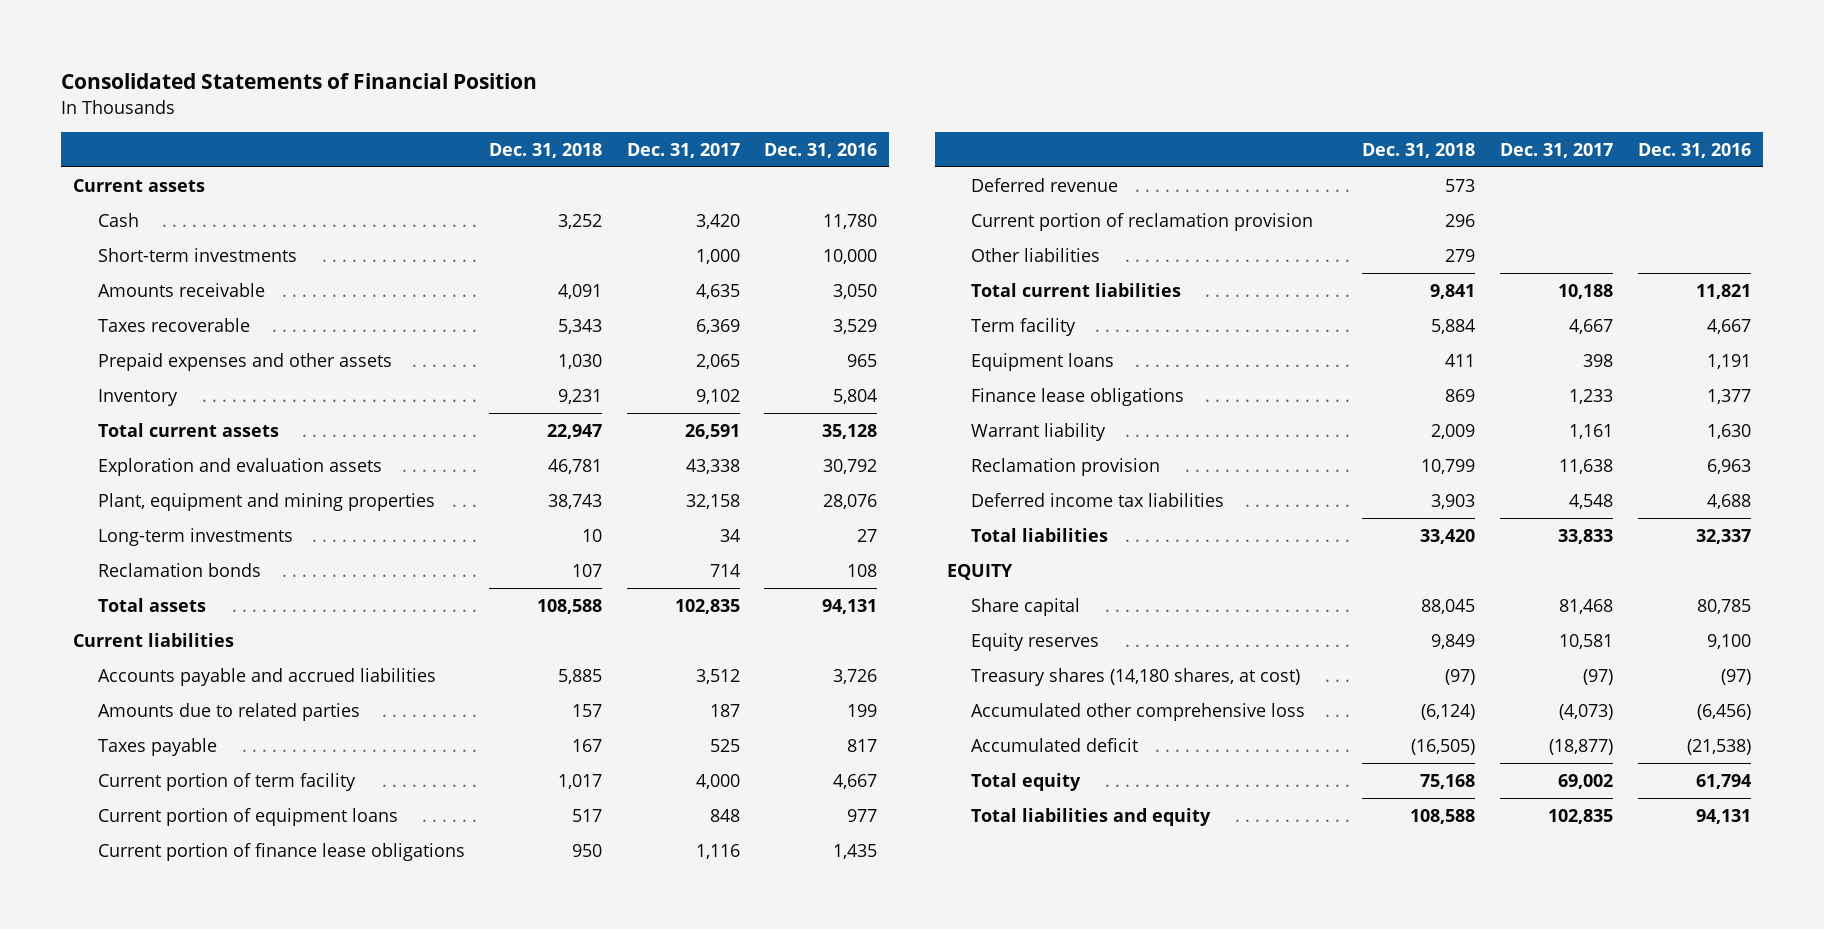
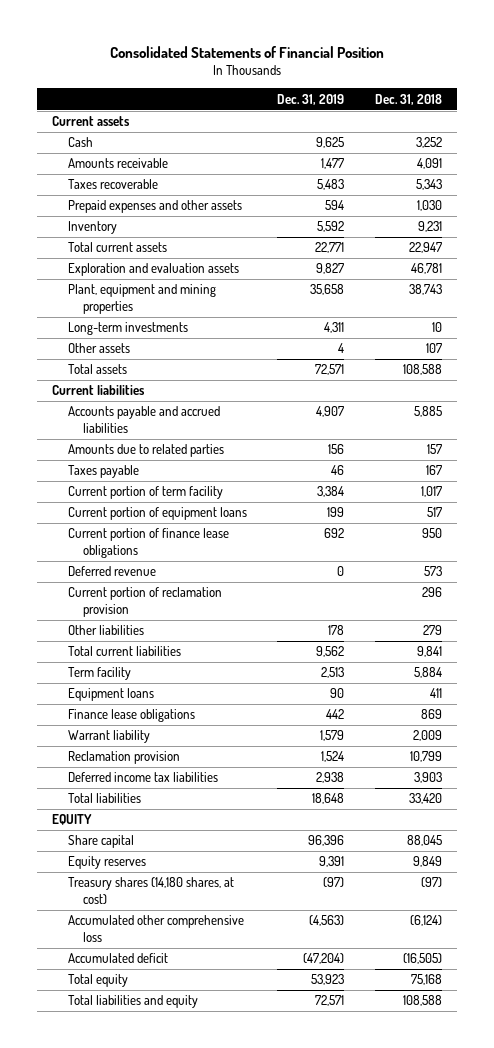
- | Dec. 31, 2018 | Dec. 31, 2017 | Dec. 31, 2016
+ | Dec. 31, 2019 | Dec. 31, 2018
- Short-term investments | | 1,000 | 10,000
- Reclamation bonds | 107 | 714 | 108
+ Other assets | 4 | 107

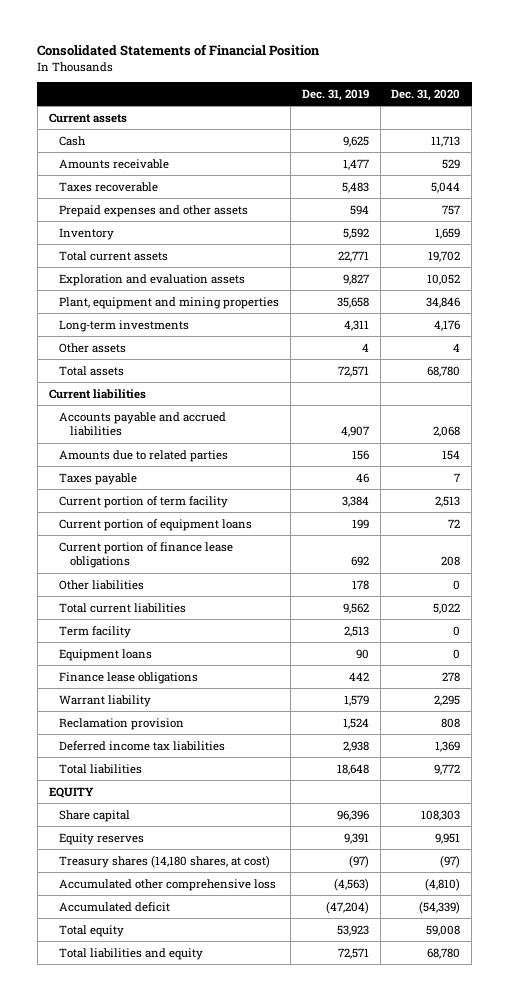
- | Dec. 31, 2019 | Dec. 31, 2018
+ | Dec. 31, 2019 | Dec. 31, 2020
- Deferred revenue | 0 | 573
- Current portion of reclamation provision | | 296

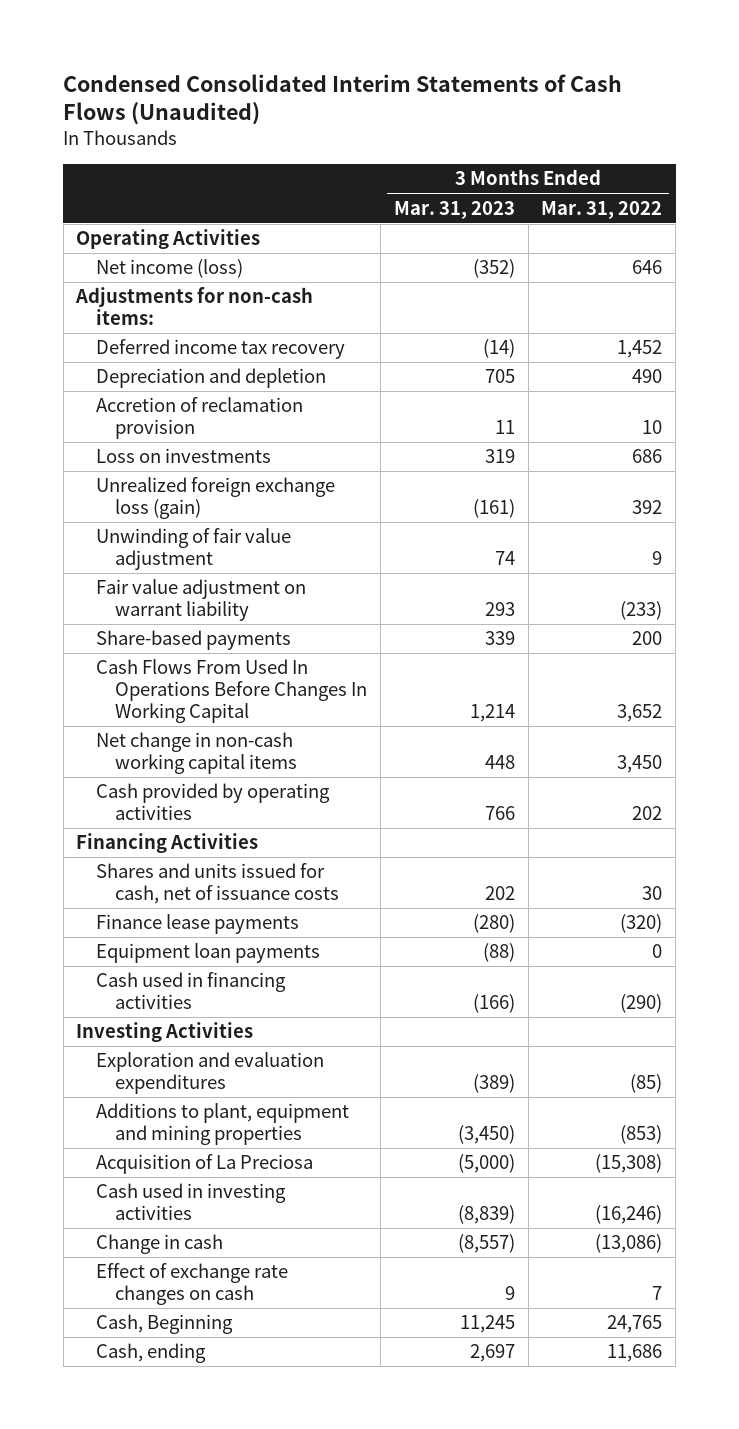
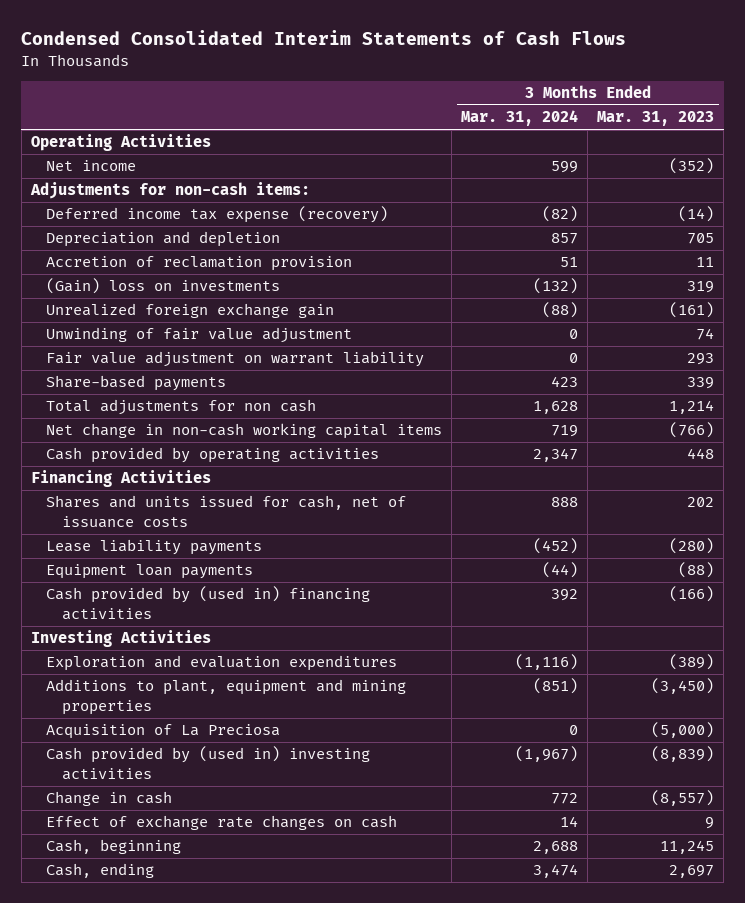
- Condensed Consolidated Interim Statements of Cash Flows (Unaudited)
+ Condensed Consolidated Interim Statements of Cash Flows
- | 3 Months Ended Mar. 31, 2023 | 3 Months Ended Mar. 31, 2022
+ | 3 Months Ended Mar. 31, 2024 | 3 Months Ended Mar. 31, 2023
- Net income (loss) | (352) | 646
+ Net income | 599 | (352)
- Deferred income tax recovery | (14) | 1,452
+ Deferred income tax expense (recovery) | (82) | (14)
- Loss on investments | 319 | 686
- Unrealized foreign exchange loss (gain) | (161) | 392
+ (Gain) loss on investments | (132) | 319
+ Unrealized foreign exchange gain | (88) | (161)
- Cash Flows From Used In Operations Before Changes In Working Capital | 1,214 | 3,652
- Net change in non-cash working capital items | 448 | 3,450
- Cash provided by operating activities | 766 | 202
+ Total adjustments for non cash | 1,628 | 1,214
+ Net change in non-cash working capital items | 719 | (766)
+ Cash provided by operating activities | 2,347 | 448
- Finance lease payments | (280) | (320)
+ Lease liability payments | (452) | (280)
- Cash used in financing activities | (166) | (290)
+ Cash provided by (used in) financing activities | 392 | (166)
- Cash used in investing activities | (8,839) | (16,246)
+ Cash provided by (used in) investing activities | (1,967) | (8,839)
- Cash, Beginning | 11,245 | 24,765
+ Cash, beginning | 2,688 | 11,245

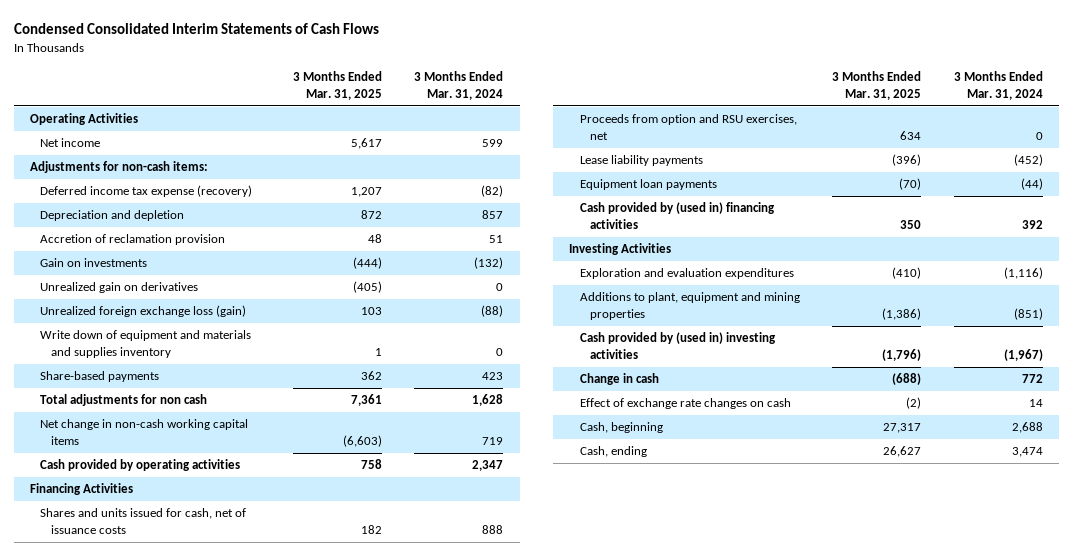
- | 3 Months Ended Mar. 31, 2024 | 3 Months Ended Mar. 31, 2023
+ | 3 Months Ended Mar. 31, 2025 | 3 Months Ended Mar. 31, 2024
- (Gain) loss on investments | (132) | 319
- Unrealized foreign exchange gain | (88) | (161)
- Unwinding of fair value adjustment | 0 | 74
- Fair value adjustment on warrant liability | 0 | 293
+ Gain on investments | (444) | (132)
+ Unrealized gain on derivatives | (405) | 0
+ Unrealized foreign exchange loss (gain) | 103 | (88)
+ Write down of equipment and materials and supplies inventory | 1 | 0
+ Proceeds from option and RSU exercises, net | 634 | 0
- Acquisition of La Preciosa | 0 | (5,000)

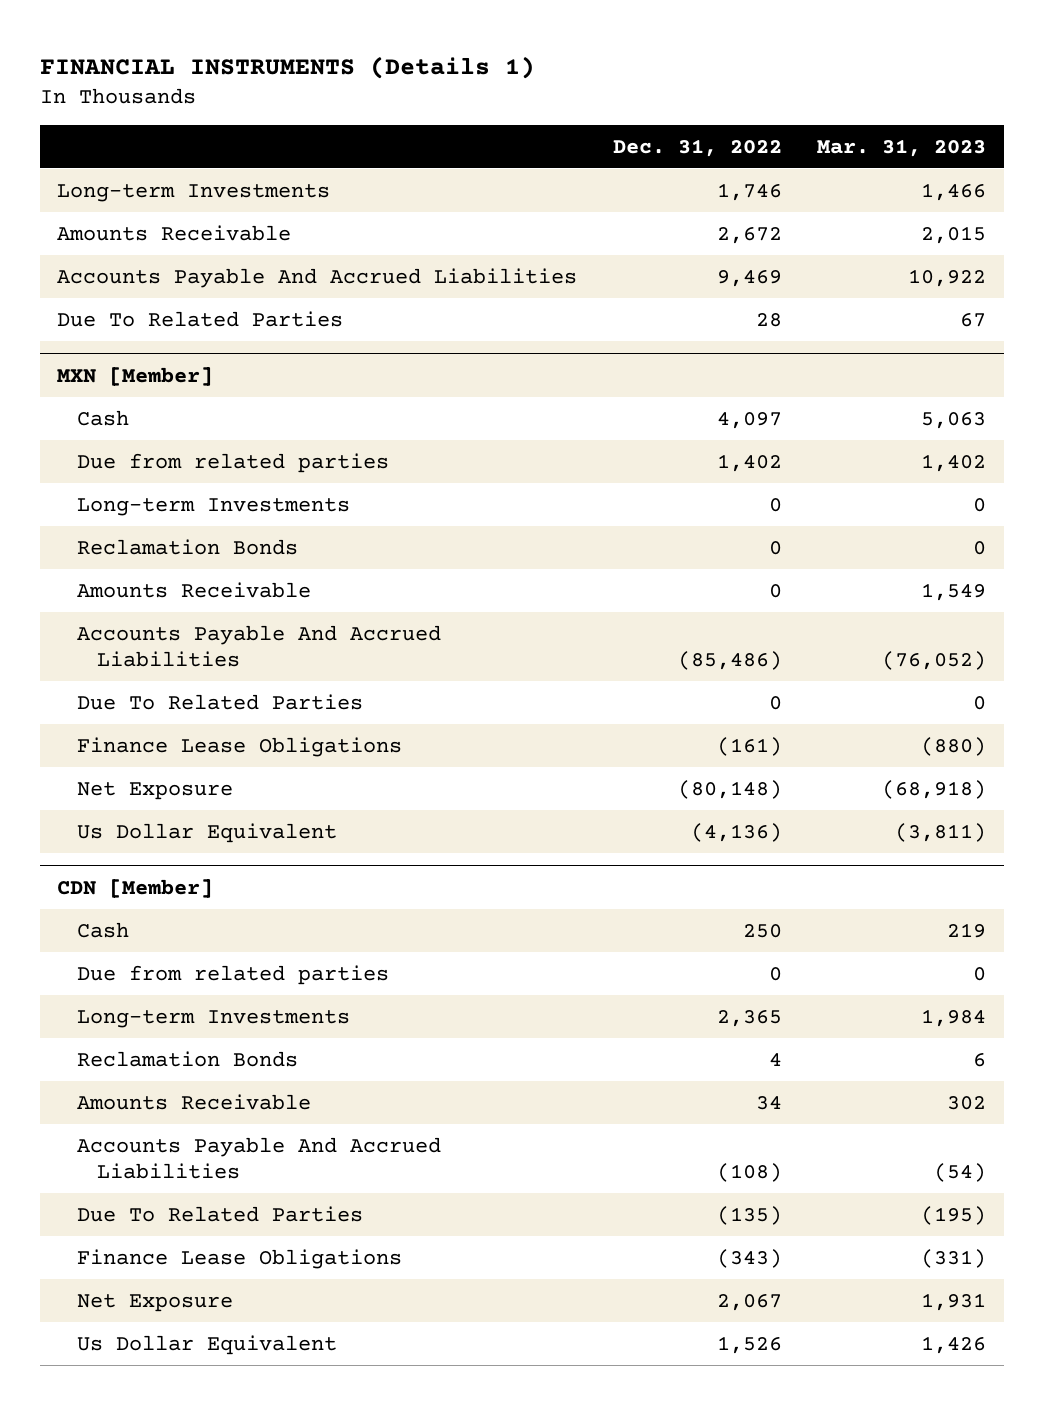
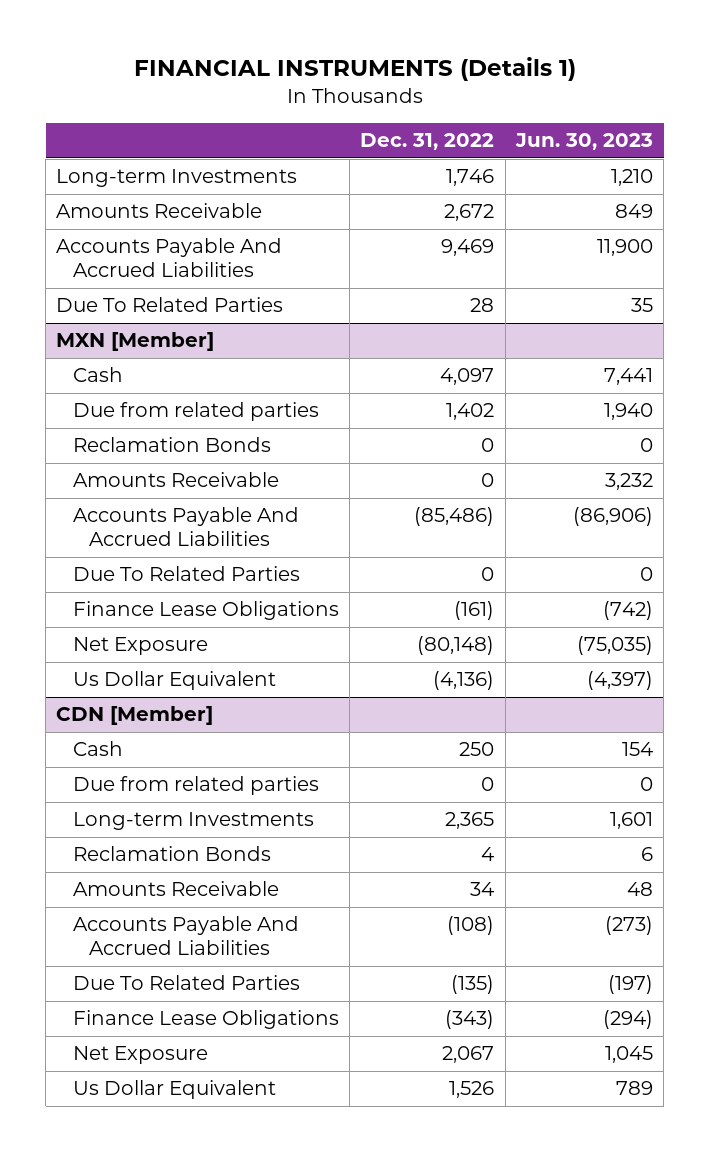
- | Dec. 31, 2022 | Mar. 31, 2023
+ | Dec. 31, 2022 | Jun. 30, 2023
@ MXN [Member]
- Long-term Investments | 0 | 0

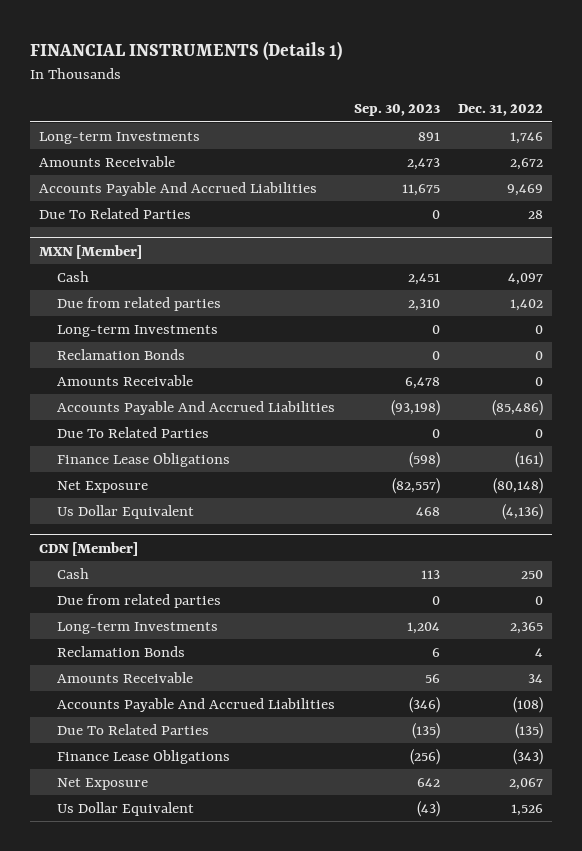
- | Dec. 31, 2022 | Jun. 30, 2023
+ | Sep. 30, 2023 | Dec. 31, 2022
@ MXN [Member]
+ Long-term Investments | 0 | 0

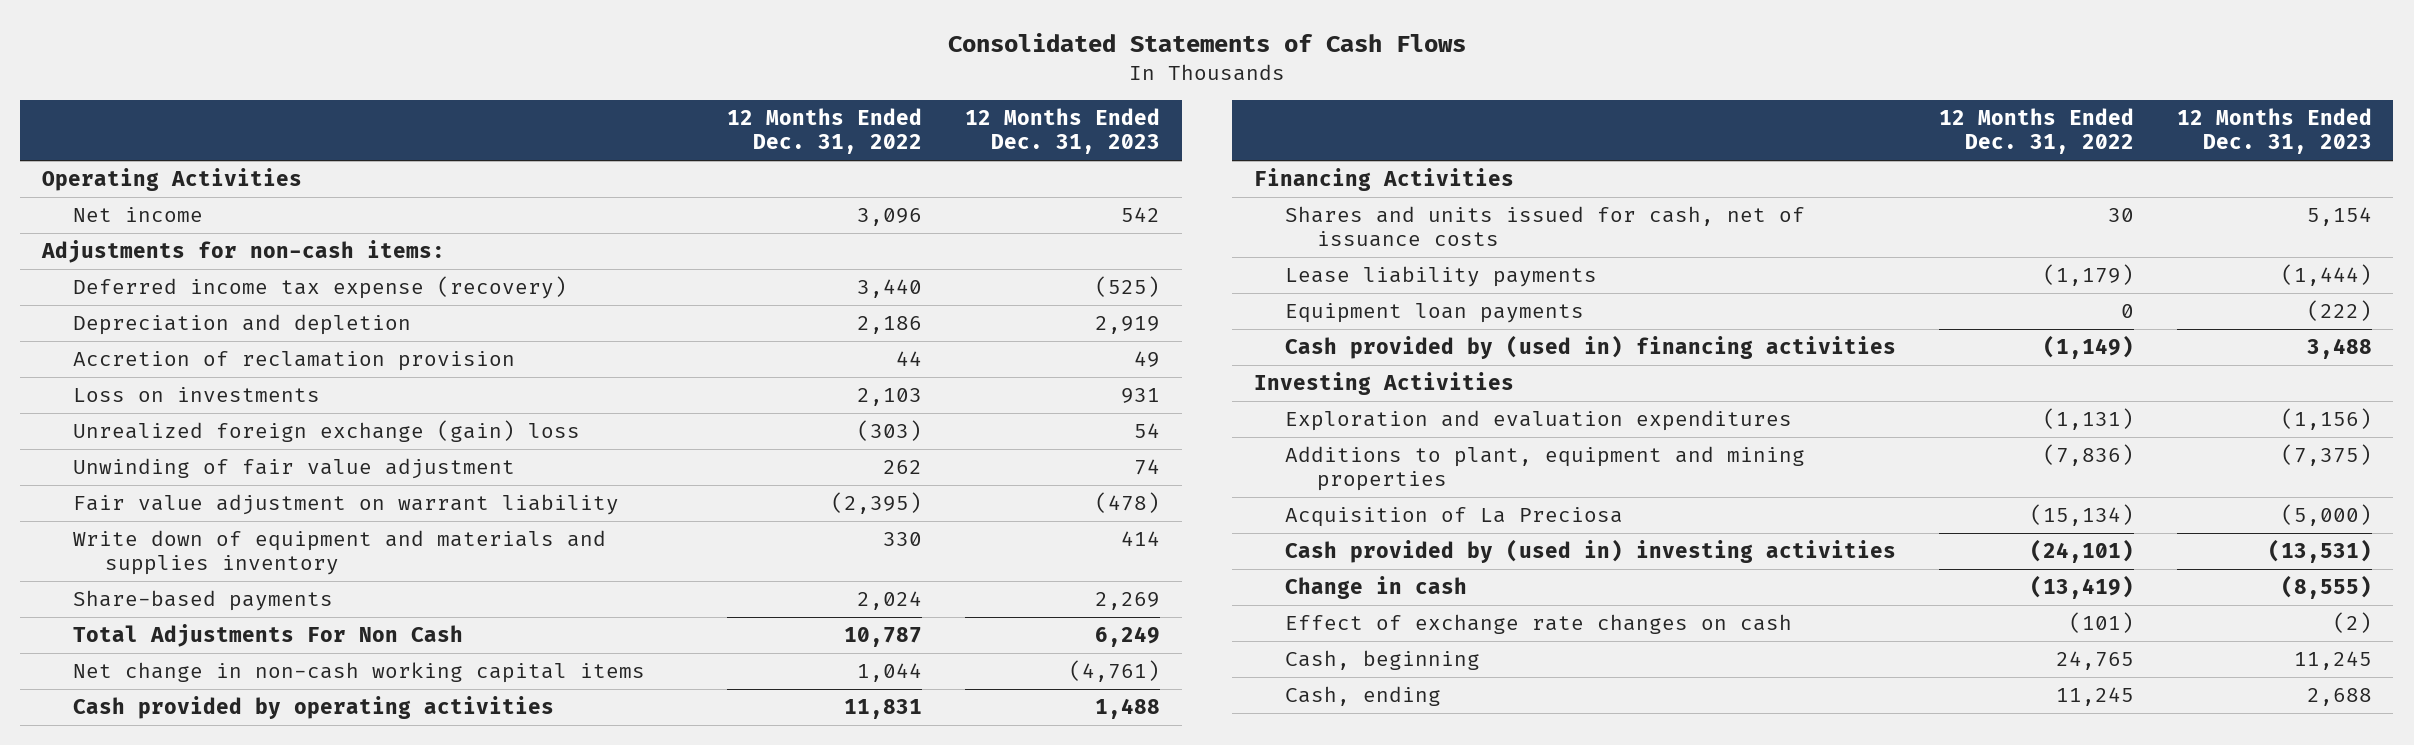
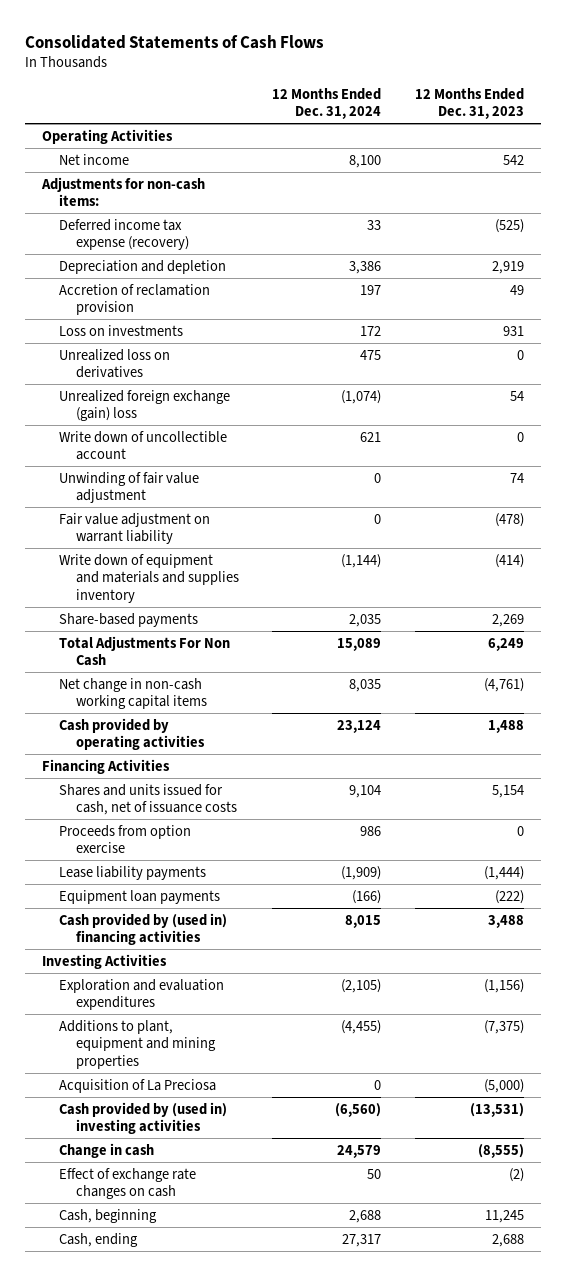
- | 12 Months Ended Dec. 31, 2022 | 12 Months Ended Dec. 31, 2023
+ | 12 Months Ended Dec. 31, 2024 | 12 Months Ended Dec. 31, 2023
+ Unrealized loss on derivatives | 475 | 0
+ Write down of uncollectible account | 621 | 0
- Write down of equipment and materials and supplies inventory | 330 | 414
+ Write down of equipment and materials and supplies inventory | (1,144) | (414)
+ Proceeds from option exercise | 986 | 0

